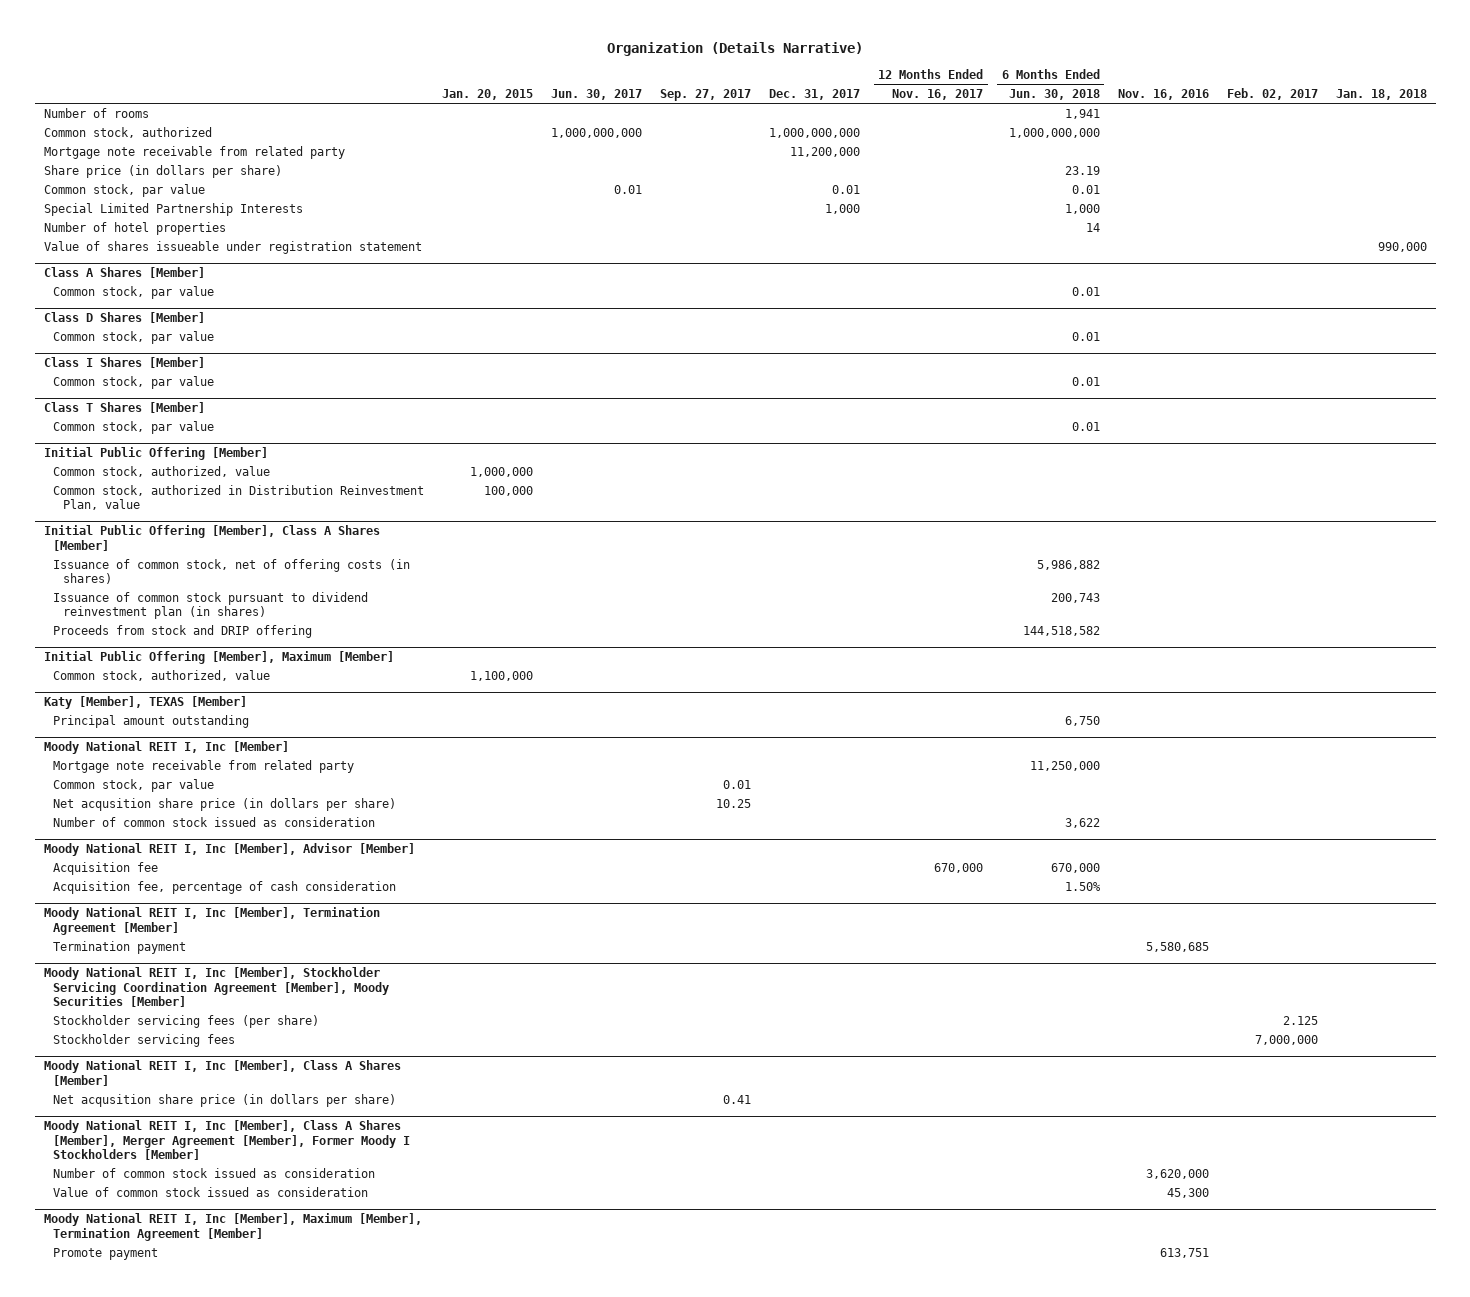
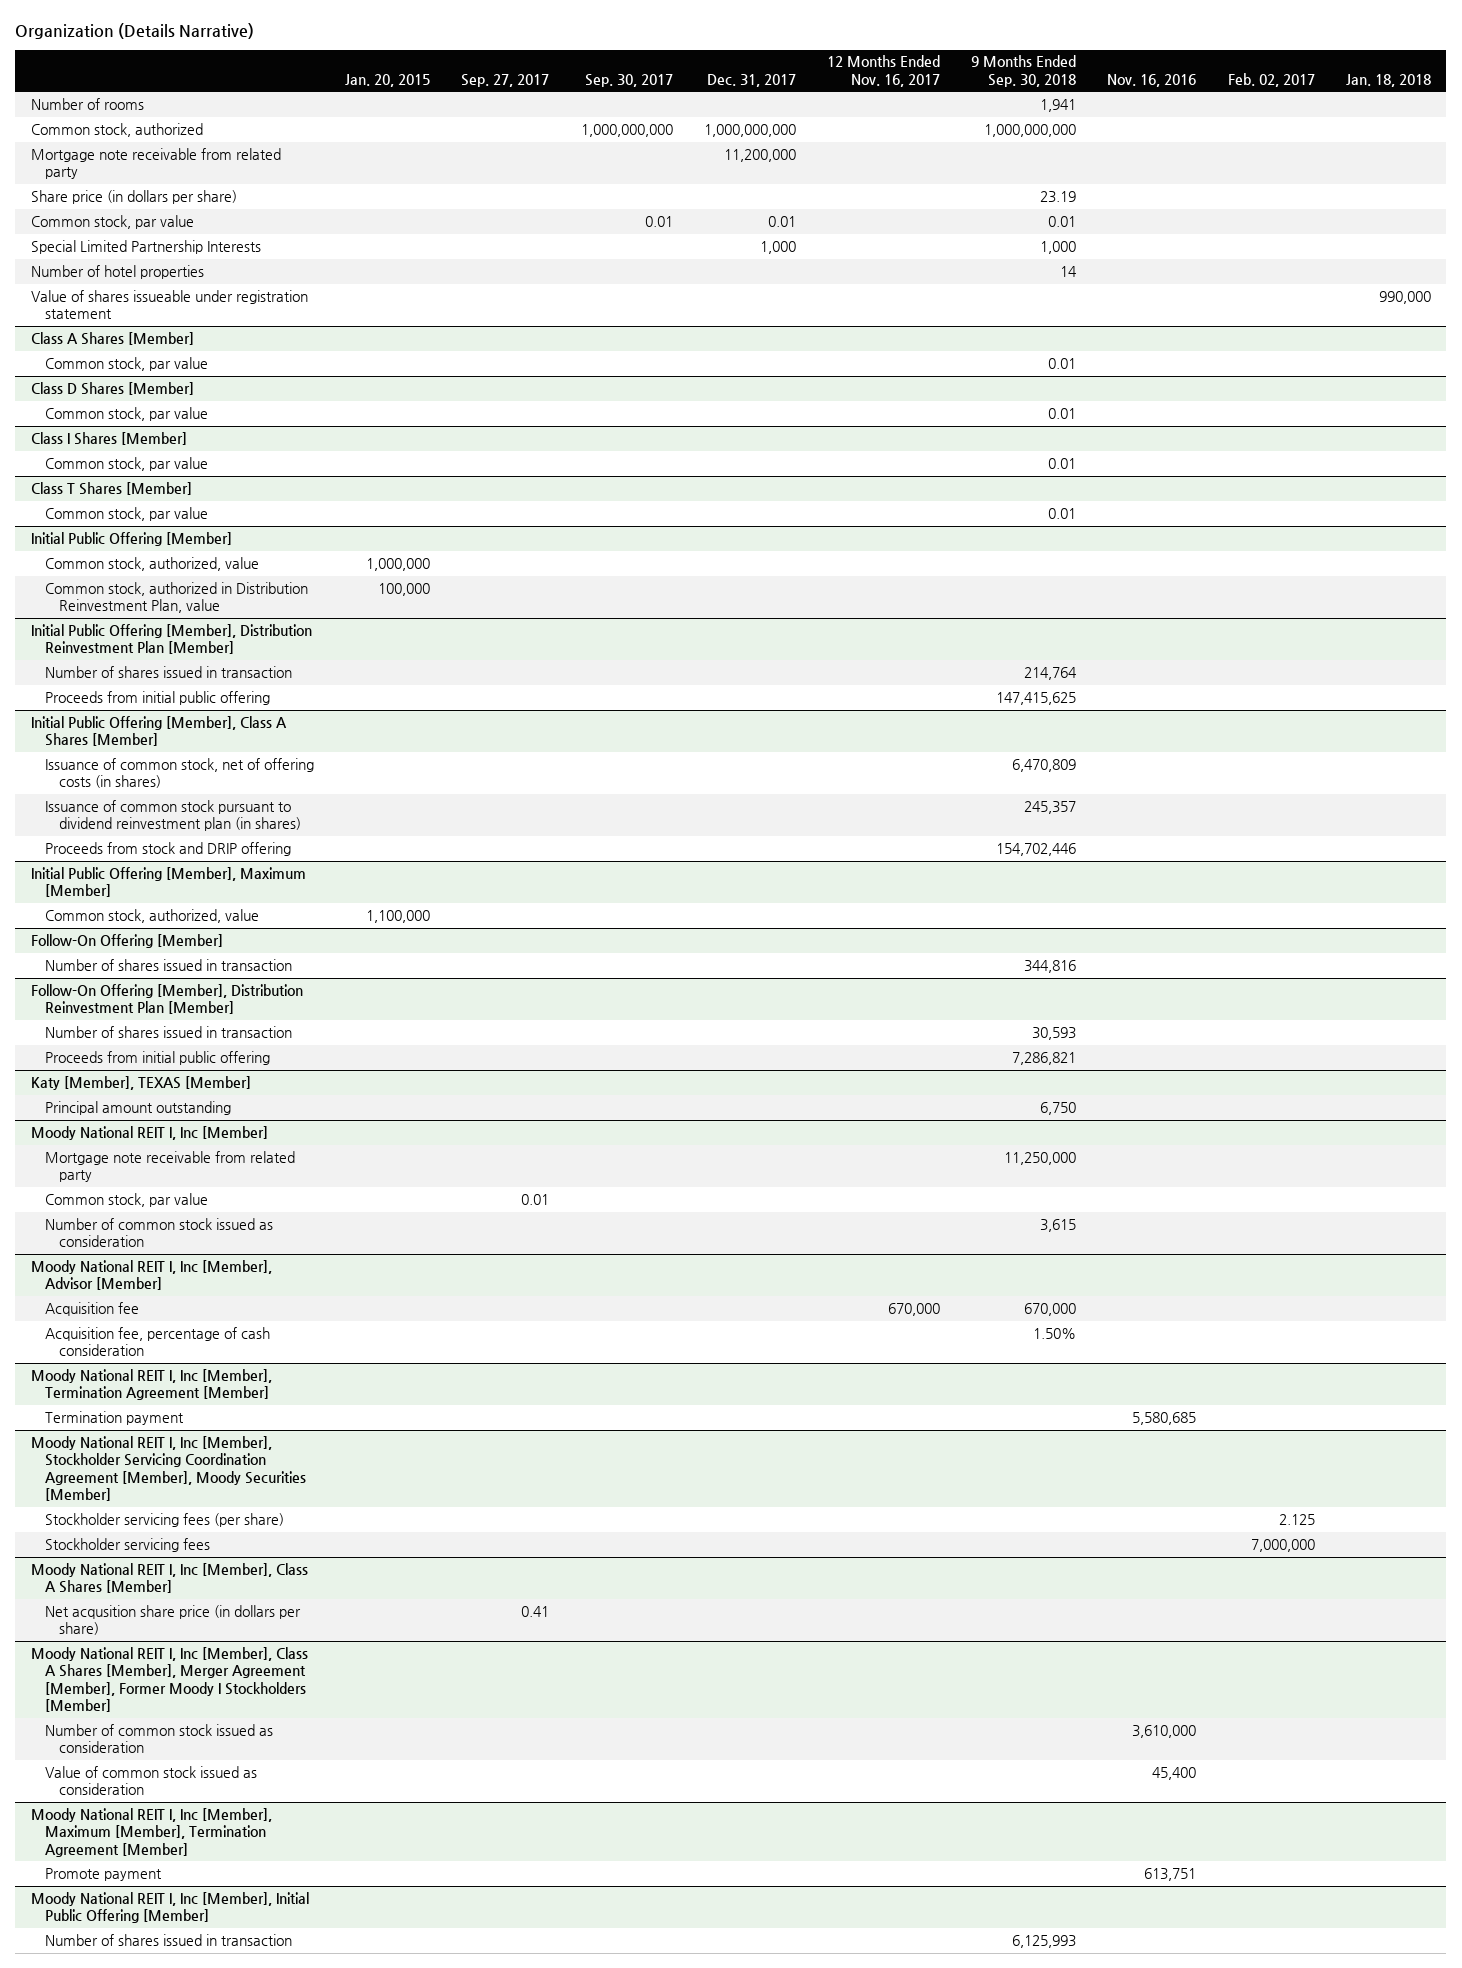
- | Jan. 20, 2015 | Jun. 30, 2017 | Sep. 27, 2017 | Dec. 31, 2017 | 12 Months Ended Nov. 16, 2017 | 6 Months Ended Jun. 30, 2018 | Nov. 16, 2016 | Feb. 02, 2017 | Jan. 18, 2018
+ | Jan. 20, 2015 | Sep. 27, 2017 | Sep. 30, 2017 | Dec. 31, 2017 | 12 Months Ended Nov. 16, 2017 | 9 Months Ended Sep. 30, 2018 | Nov. 16, 2016 | Feb. 02, 2017 | Jan. 18, 2018
+ Initial Public Offering [Member], Distribution Reinvestment Plan [Member]
+ Number of shares issued in transaction | | | | | | 214,764 | | |
+ Proceeds from initial public offering | | | | | | 147,415,625 | | |
+ Follow-On Offering [Member]
+ Number of shares issued in transaction | | | | | | 344,816 | | |
+ Follow-On Offering [Member], Distribution Reinvestment Plan [Member]
+ Number of shares issued in transaction | | | | | | 30,593 | | |
+ Proceeds from initial public offering | | | | | | 7,286,821 | | |
@ Moody National REIT I, Inc [Member]
- Net acqusition share price (in dollars per share) | | | 10.25 | | | | | |
@ Moody National REIT I, Inc [Member], Class A Shares [Member], Merger Agreement [Member], Former Moody I Stockholders [Member]
- Number of common stock issued as consideration | | | | | | | 3,620,000 | |
- Value of common stock issued as consideration | | | | | | | 45,300 | |
+ Number of common stock issued as consideration | | | | | | | 3,610,000 | |
+ Value of common stock issued as consideration | | | | | | | 45,400 | |
+ Moody National REIT I, Inc [Member], Initial Public Offering [Member]
+ Number of shares issued in transaction | | | | | | 6,125,993 | | |

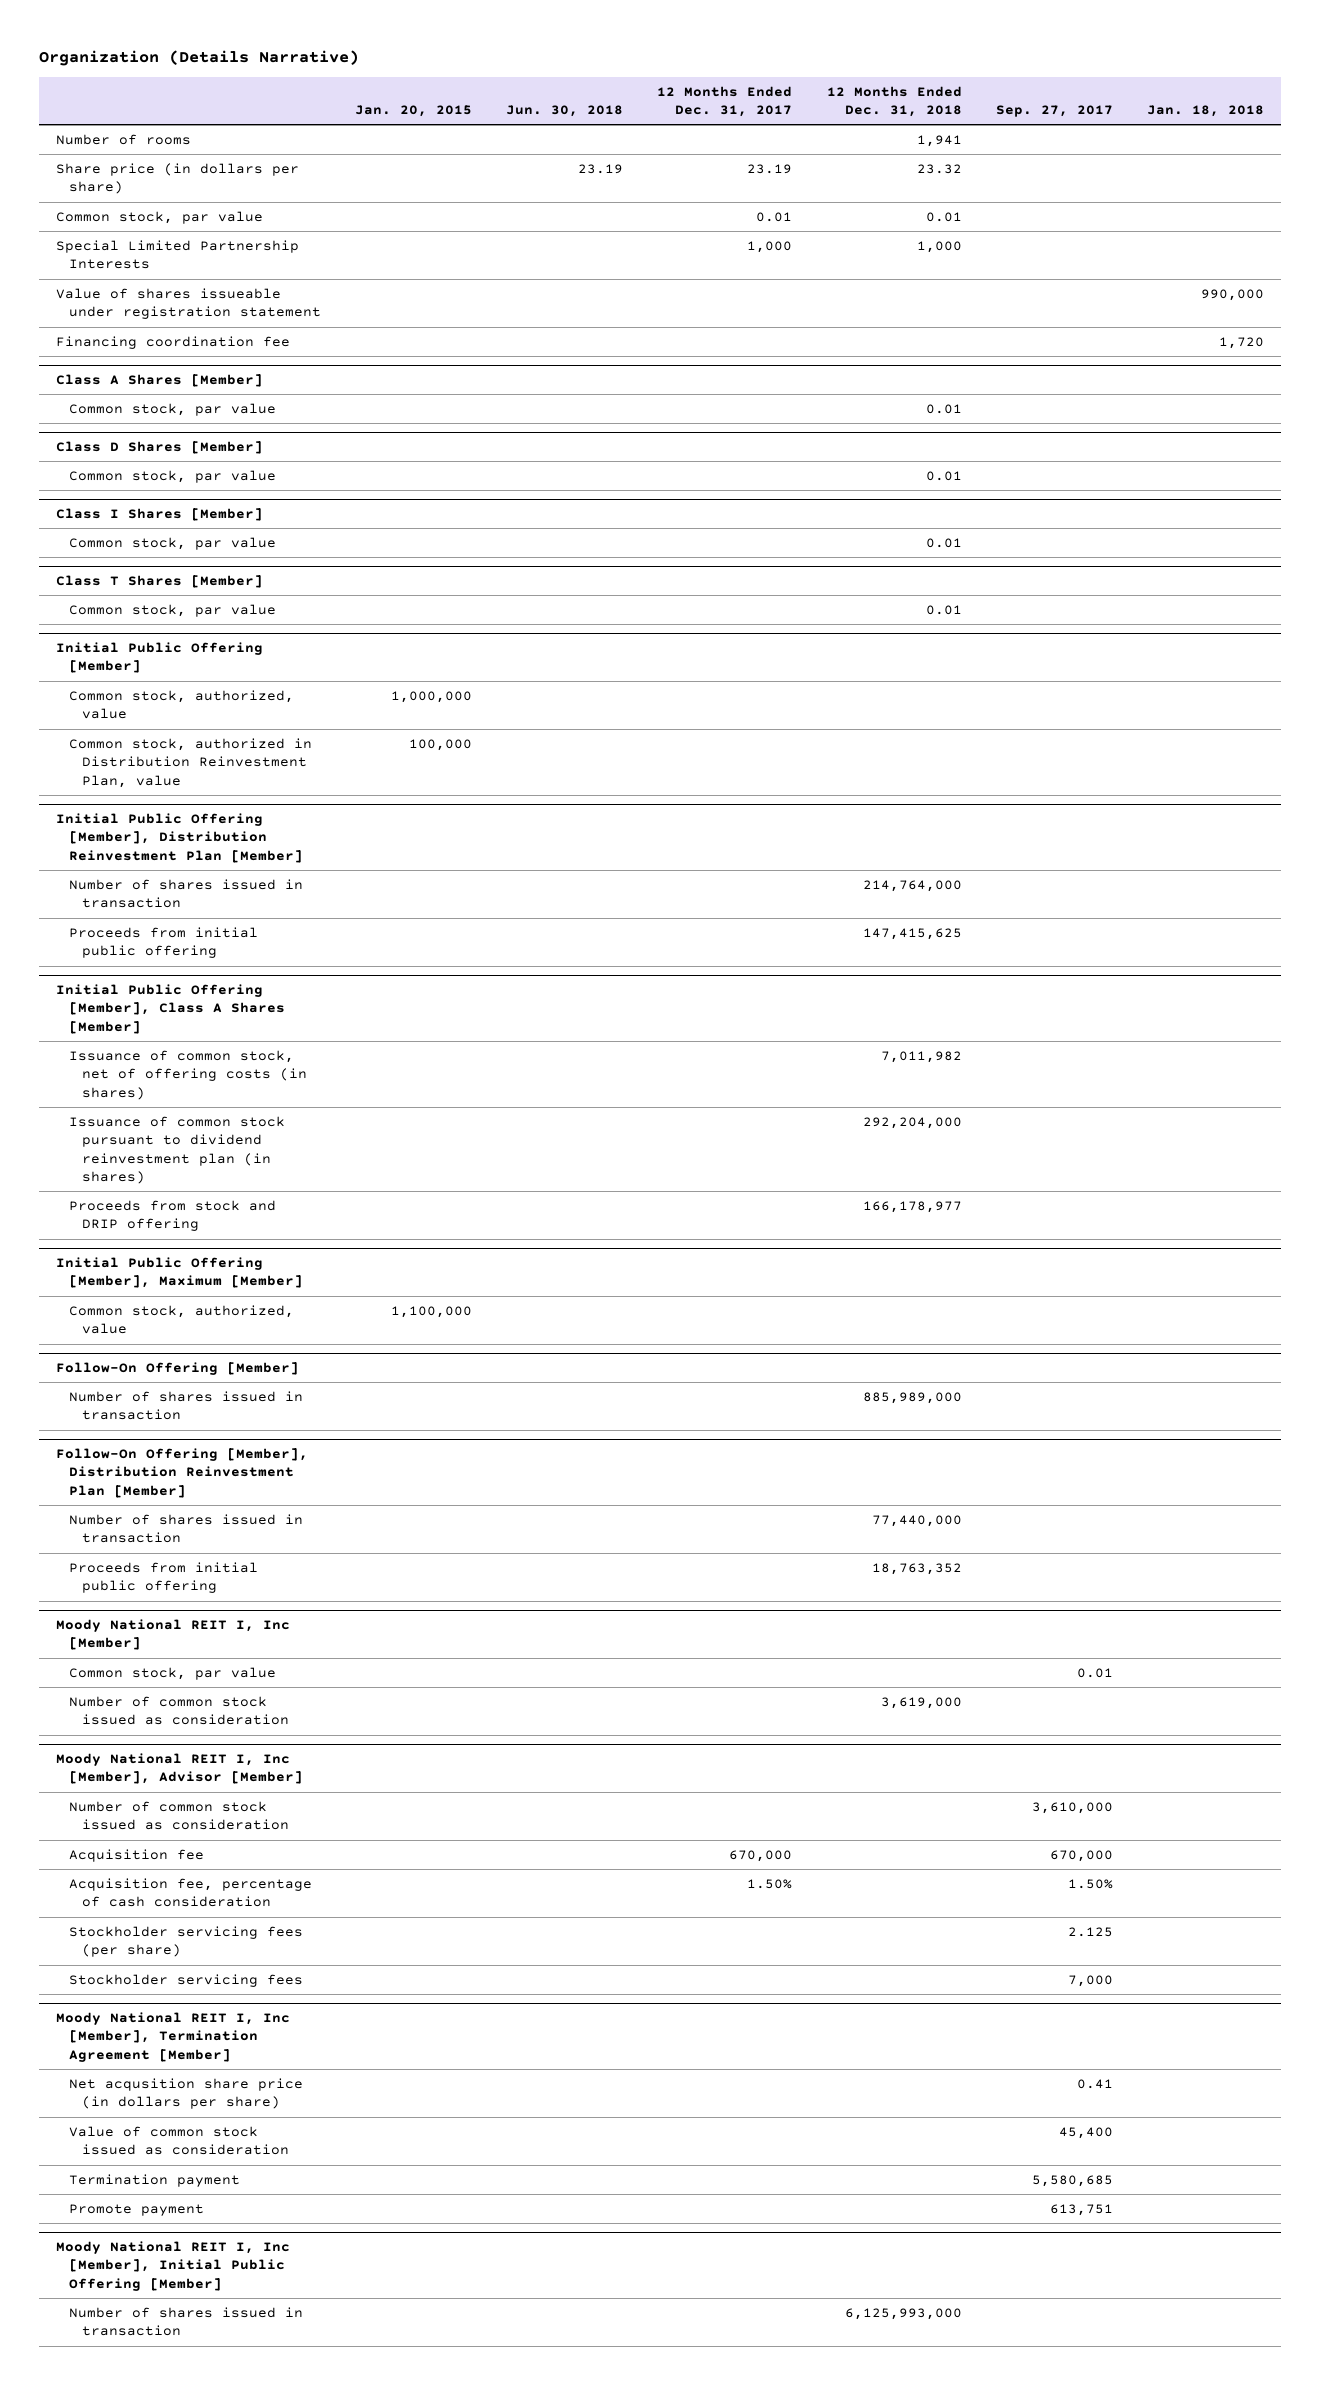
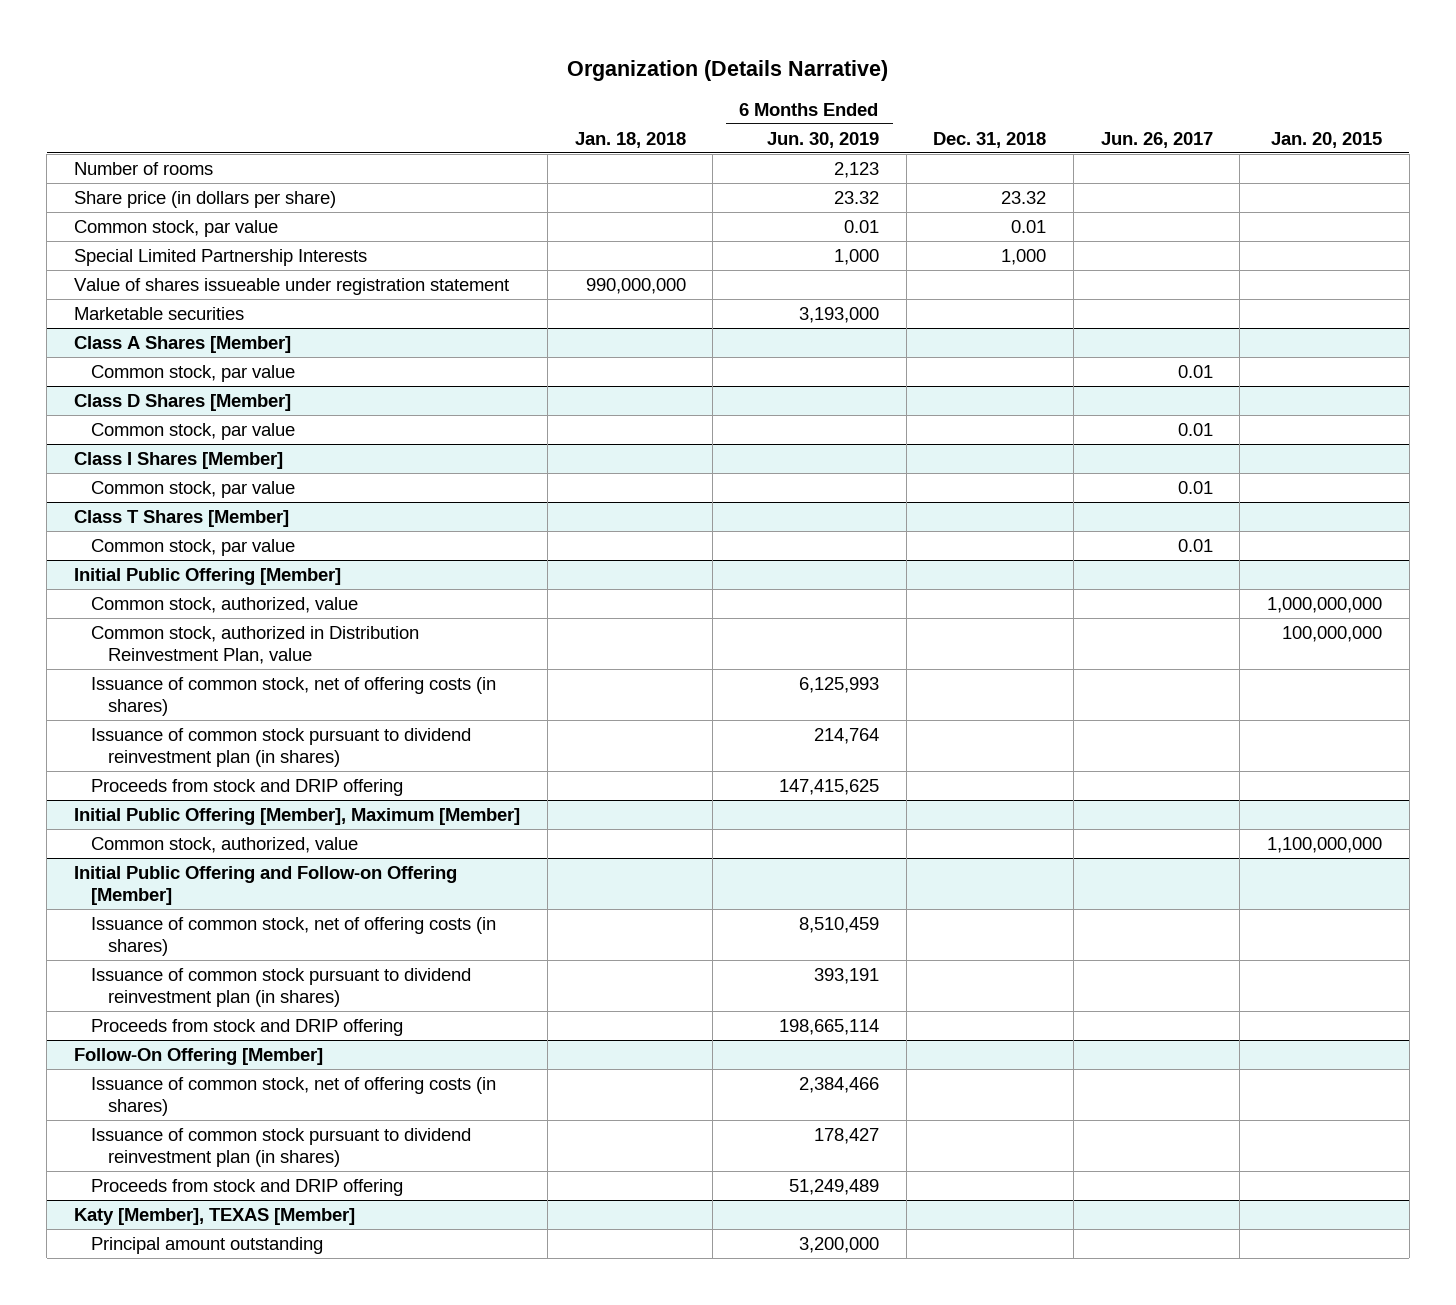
- | Jan. 20, 2015 | Jun. 30, 2018 | 12 Months Ended Dec. 31, 2017 | 12 Months Ended Dec. 31, 2018 | Sep. 27, 2017 | Jan. 18, 2018
+ | Jan. 18, 2018 | 6 Months Ended Jun. 30, 2019 | Dec. 31, 2018 | Jun. 26, 2017 | Jan. 20, 2015
- Value of shares issueable under registration statement | | | | | | 990,000
- Financing coordination fee | | | | | | 1,720
+ Value of shares issueable under registration statement | 990,000,000 | | | |
+ Marketable securities | | 3,193,000 | | |
@ Initial Public Offering [Member]
- Common stock, authorized, value | 1,000,000 | | | | |
- Common stock, authorized in Distribution Reinvestment Plan, value | 100,000 | | | | |
- Initial Public Offering [Member], Distribution Reinvestment Plan [Member]
- Number of shares issued in transaction | | | | 214,764,000 | |
- Proceeds from initial public offering | | | | 147,415,625 | |
- Initial Public Offering [Member], Class A Shares [Member]
- Issuance of common stock, net of offering costs (in shares) | | | | 7,011,982 | |
- Issuance of common stock pursuant to dividend reinvestment plan (in shares) | | | | 292,204,000 | |
- Proceeds from stock and DRIP offering | | | | 166,178,977 | |
@ Initial Public Offering [Member]
+ Common stock, authorized, value | | | | | 1,000,000,000
+ Common stock, authorized in Distribution Reinvestment Plan, value | | | | | 100,000,000
+ Issuance of common stock, net of offering costs (in shares) | | 6,125,993 | | |
+ Issuance of common stock pursuant to dividend reinvestment plan (in shares) | | 214,764 | | |
+ Proceeds from stock and DRIP offering | | 147,415,625 | | |
@ Initial Public Offering [Member], Maximum [Member]
- Common stock, authorized, value | 1,100,000 | | | | |
+ Common stock, authorized, value | | | | | 1,100,000,000
+ Initial Public Offering and Follow-on Offering [Member]
+ Issuance of common stock, net of offering costs (in shares) | | 8,510,459 | | |
+ Issuance of common stock pursuant to dividend reinvestment plan (in shares) | | 393,191 | | |
+ Proceeds from stock and DRIP offering | | 198,665,114 | | |
@ Follow-On Offering [Member]
- Number of shares issued in transaction | | | | 885,989,000 | |
- Follow-On Offering [Member], Distribution Reinvestment Plan [Member]
- Number of shares issued in transaction | | | | 77,440,000 | |
- Proceeds from initial public offering | | | | 18,763,352 | |
- Moody National REIT I, Inc [Member]
- Common stock, par value | | | | | 0.01 |
- Number of common stock issued as consideration | | | | 3,619,000 | |
- Moody National REIT I, Inc [Member], Advisor [Member]
- Number of common stock issued as consideration | | | | | 3,610,000 |
- Acquisition fee | | | 670,000 | | 670,000 |
- Acquisition fee, percentage of cash consideration | | | 1.50% | | 1.50% |
- Stockholder servicing fees (per share) | | | | | 2.125 |
- Stockholder servicing fees | | | | | 7,000 |
- Moody National REIT I, Inc [Member], Termination Agreement [Member]
- Net acqusition share price (in dollars per share) | | | | | 0.41 |
- Value of common stock issued as consideration | | | | | 45,400 |
- Termination payment | | | | | 5,580,685 |
- Promote payment | | | | | 613,751 |
- Moody National REIT I, Inc [Member], Initial Public Offering [Member]
- Number of shares issued in transaction | | | | 6,125,993,000 | |
@ Follow-On Offering [Member]
+ Issuance of common stock, net of offering costs (in shares) | | 2,384,466 | | |
+ Issuance of common stock pursuant to dividend reinvestment plan (in shares) | | 178,427 | | |
+ Proceeds from stock and DRIP offering | | 51,249,489 | | |
+ Katy [Member], TEXAS [Member]
+ Principal amount outstanding | | 3,200,000 | | |

